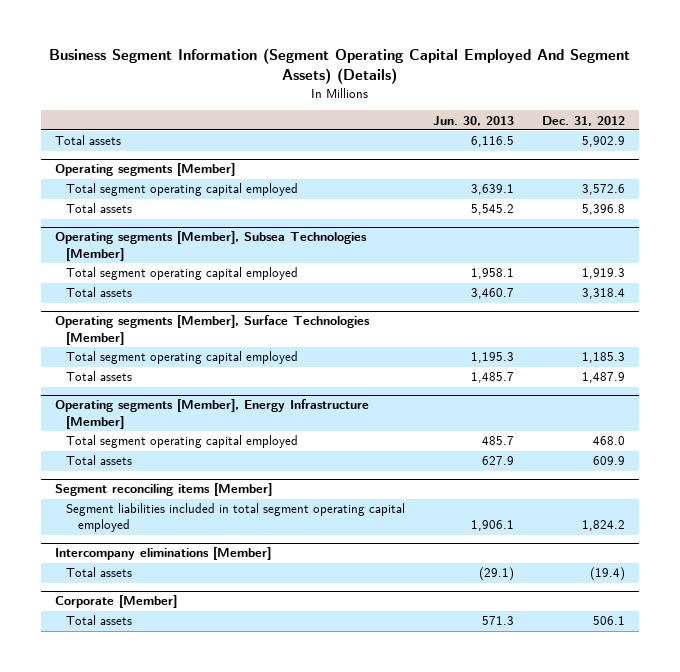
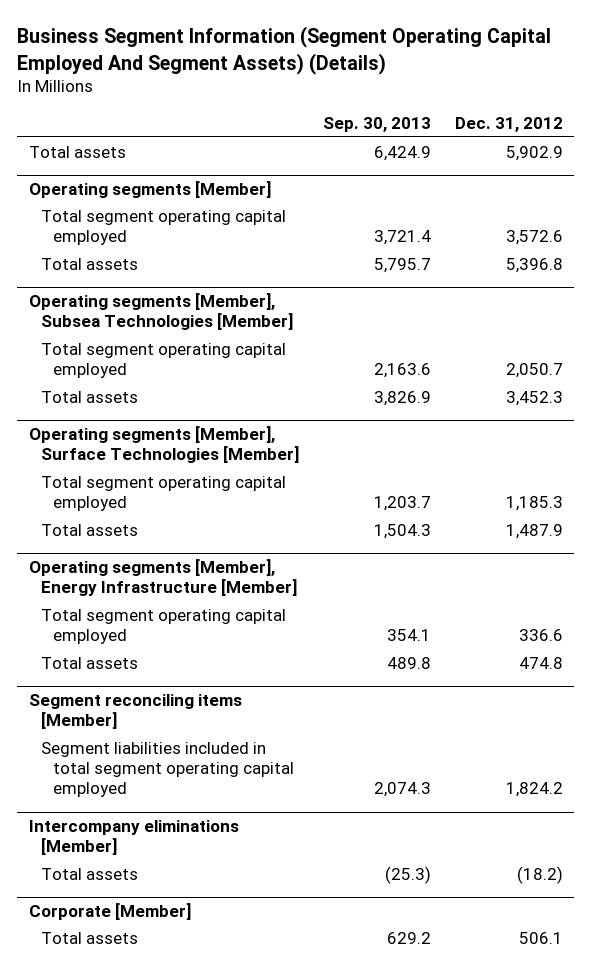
- | Jun. 30, 2013 | Dec. 31, 2012
+ | Sep. 30, 2013 | Dec. 31, 2012
@ Operating segments [Member], Subsea Technologies [Member]
- Total segment operating capital employed | 1,958.1 | 1,919.3
- Total assets | 3,460.7 | 3,318.4
+ Total segment operating capital employed | 2,163.6 | 2,050.7
+ Total assets | 3,826.9 | 3,452.3
@ Operating segments [Member], Energy Infrastructure [Member]
- Total segment operating capital employed | 485.7 | 468.0
- Total assets | 627.9 | 609.9
+ Total segment operating capital employed | 354.1 | 336.6
+ Total assets | 489.8 | 474.8
@ Intercompany eliminations [Member]
- Total assets | (29.1) | (19.4)
+ Total assets | (25.3) | (18.2)

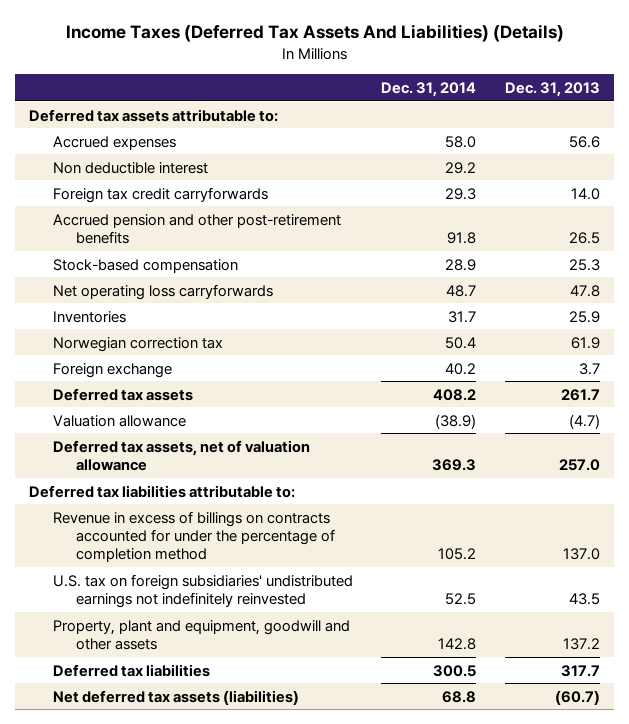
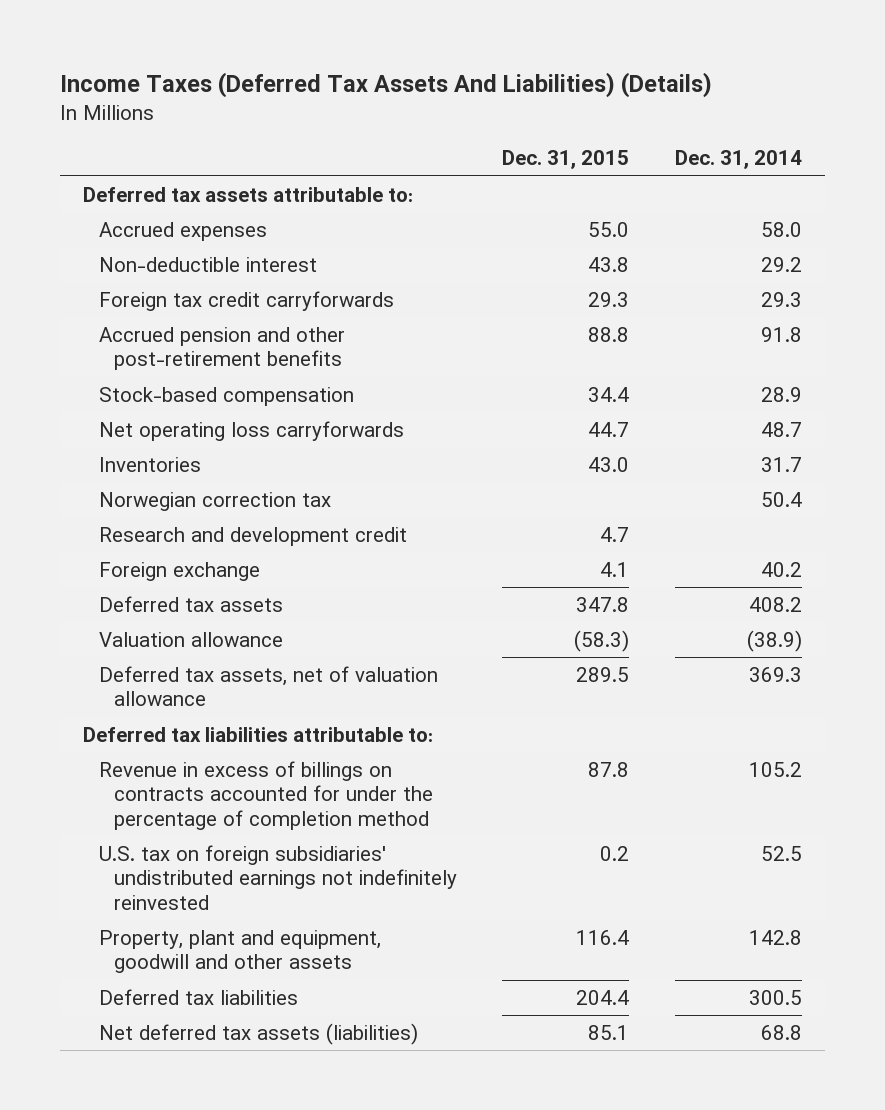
- | Dec. 31, 2014 | Dec. 31, 2013
+ | Dec. 31, 2015 | Dec. 31, 2014
- Non deductible interest | 29.2 |
+ Non-deductible interest | 43.8 | 29.2
+ Research and development credit | 4.7 |

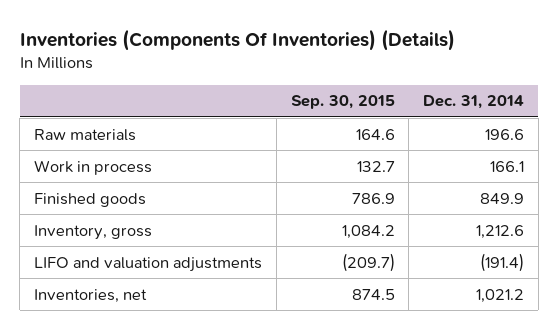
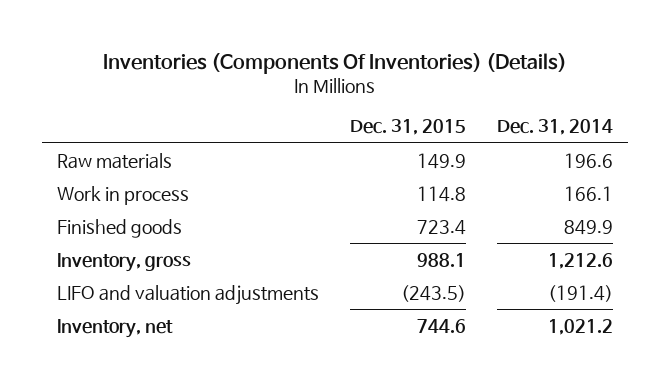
- | Sep. 30, 2015 | Dec. 31, 2014
+ | Dec. 31, 2015 | Dec. 31, 2014
- Inventories, net | 874.5 | 1,021.2
+ Inventory, net | 744.6 | 1,021.2

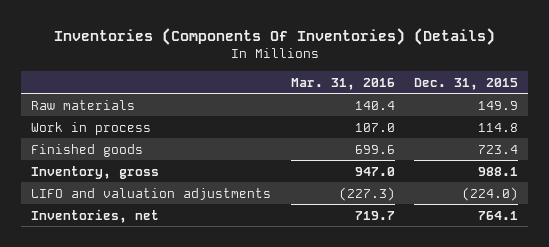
- | Dec. 31, 2015 | Dec. 31, 2014
+ | Mar. 31, 2016 | Dec. 31, 2015
- LIFO and valuation adjustments | (243.5) | (191.4)
- Inventory, net | 744.6 | 1,021.2
+ LIFO and valuation adjustments | (227.3) | (224.0)
+ Inventories, net | 719.7 | 764.1

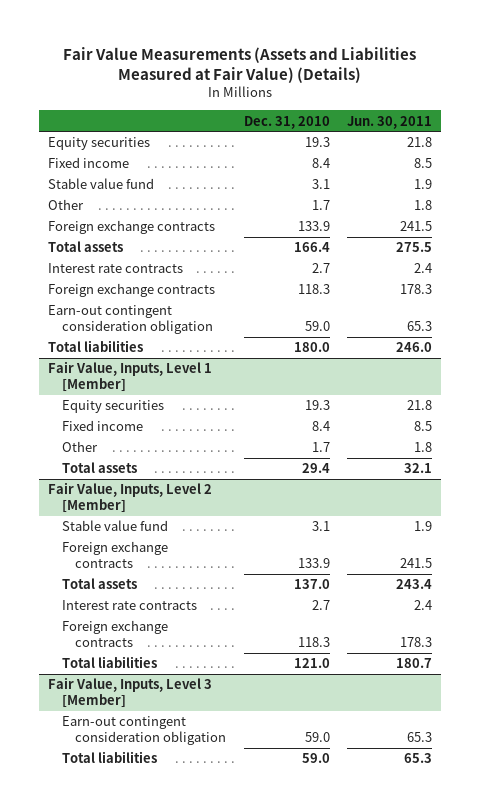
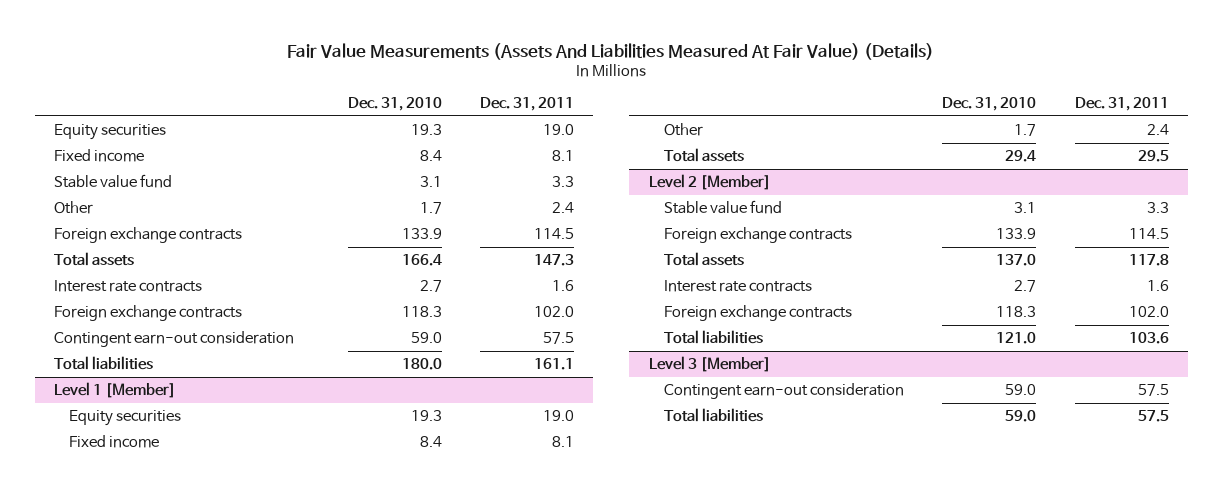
- Fair Value Measurements (Assets and Liabilities Measured at Fair Value) (Details)
+ Fair Value Measurements (Assets And Liabilities Measured At Fair Value) (Details)
- | Dec. 31, 2010 | Jun. 30, 2011
+ | Dec. 31, 2010 | Dec. 31, 2011
- Earn-out contingent consideration obligation | 59.0 | 65.3
+ Contingent earn-out consideration | 59.0 | 57.5
- Fair Value, Inputs, Level 1 [Member]
+ Level 1 [Member]
- Fair Value, Inputs, Level 2 [Member]
+ Level 2 [Member]
- Fair Value, Inputs, Level 3 [Member]
- Earn-out contingent consideration obligation | 59.0 | 65.3
+ Level 3 [Member]
+ Contingent earn-out consideration | 59.0 | 57.5

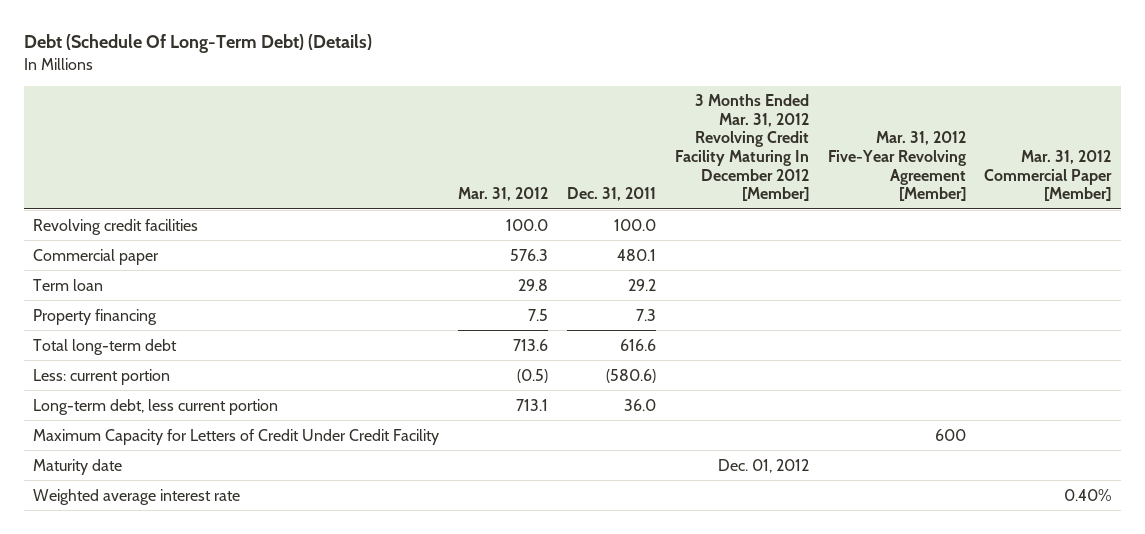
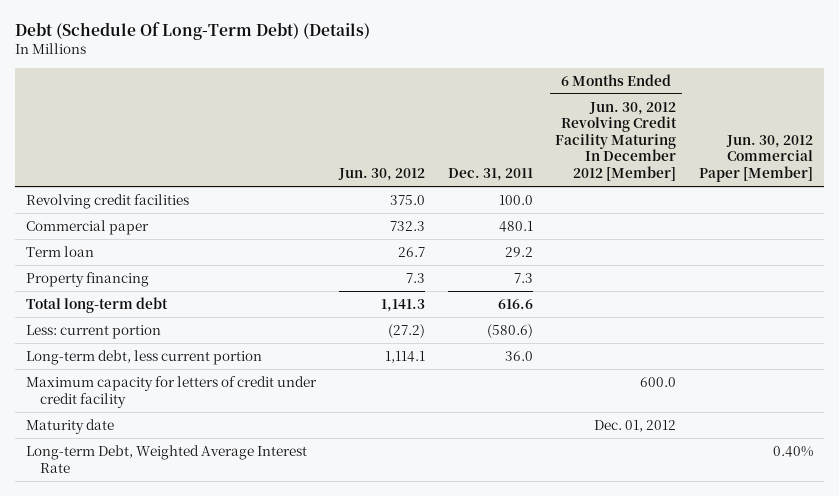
- | Mar. 31, 2012 | Dec. 31, 2011 | 3 Months Ended Mar. 31, 2012 Revolving Credit Facility Maturing In December 2012 [Member] | Mar. 31, 2012 Five-Year Revolving Agreement [Member] | Mar. 31, 2012 Commercial Paper [Member]
+ | Jun. 30, 2012 | Dec. 31, 2011 | 6 Months Ended Jun. 30, 2012 Revolving Credit Facility Maturing In December 2012 [Member] | Jun. 30, 2012 Commercial Paper [Member]
- Maximum Capacity for Letters of Credit Under Credit Facility | | | | 600 |
+ Maximum capacity for letters of credit under credit facility | | | 600.0 |
- Weighted average interest rate | | | | | 0.40%
+ Long-term Debt, Weighted Average Interest Rate | | | | 0.40%

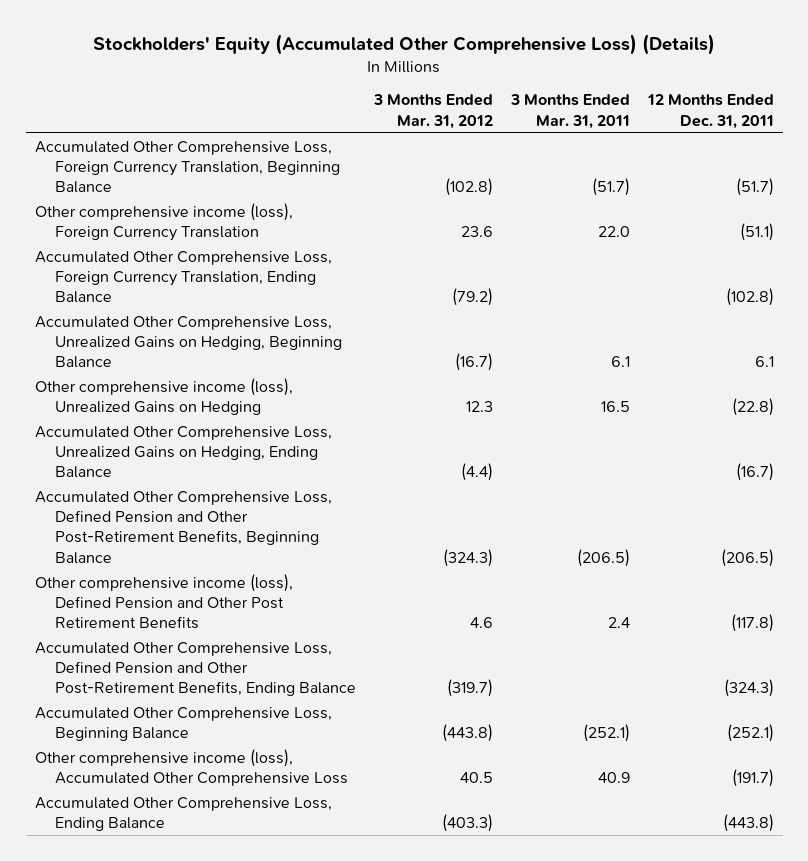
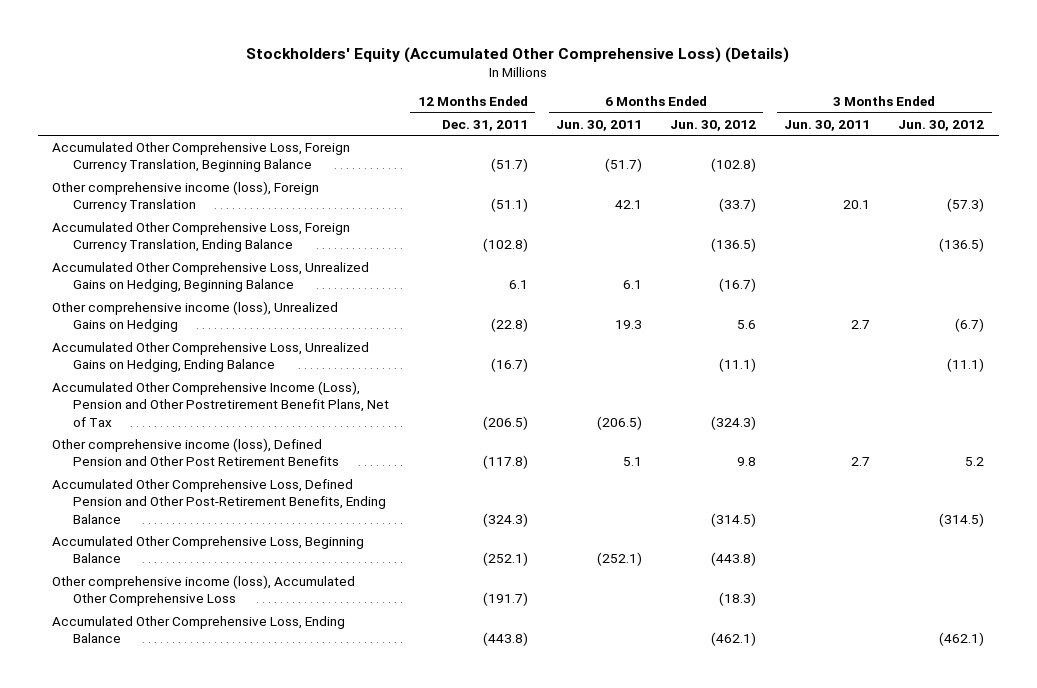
- | 3 Months Ended Mar. 31, 2012 | 3 Months Ended Mar. 31, 2011 | 12 Months Ended Dec. 31, 2011
+ | 12 Months Ended Dec. 31, 2011 | 6 Months Ended Jun. 30, 2011 | 6 Months Ended Jun. 30, 2012 | 3 Months Ended Jun. 30, 2011 | 3 Months Ended Jun. 30, 2012
- Accumulated Other Comprehensive Loss, Defined Pension and Other Post-Retirement Benefits, Beginning Balance | (324.3) | (206.5) | (206.5)
+ Accumulated Other Comprehensive Income (Loss), Pension and Other Postretirement Benefit Plans, Net of Tax | (206.5) | (206.5) | (324.3) | |

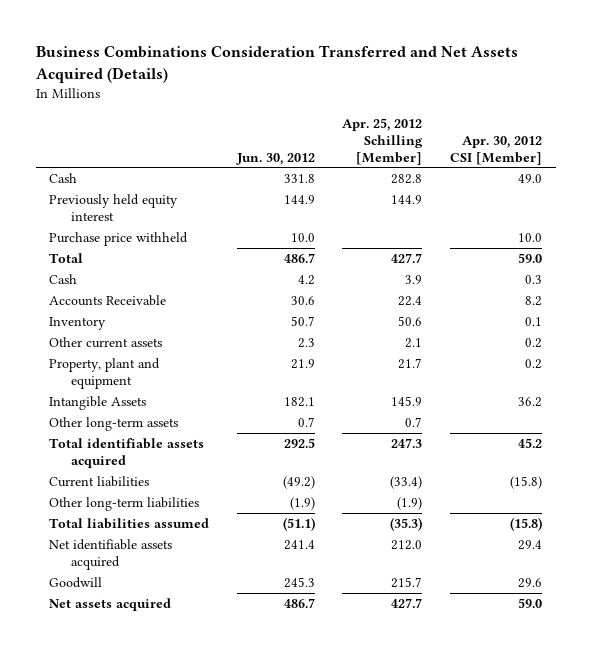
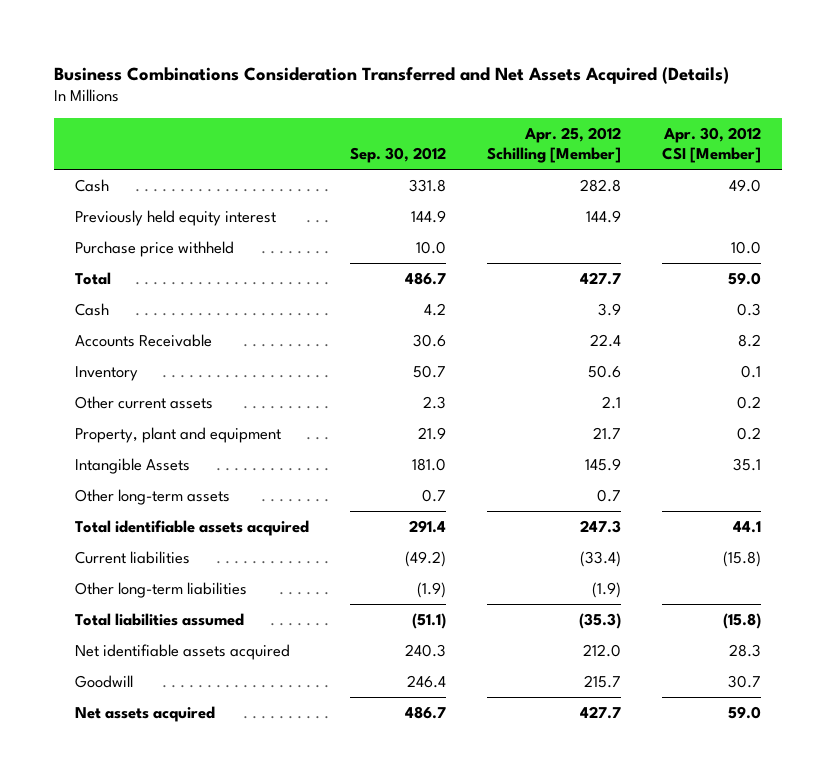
- | Jun. 30, 2012 | Apr. 25, 2012 Schilling [Member] | Apr. 30, 2012 CSI [Member]
+ | Sep. 30, 2012 | Apr. 25, 2012 Schilling [Member] | Apr. 30, 2012 CSI [Member]
- Intangible Assets | 182.1 | 145.9 | 36.2
+ Intangible Assets | 181.0 | 145.9 | 35.1
- Total identifiable assets acquired | 292.5 | 247.3 | 45.2
+ Total identifiable assets acquired | 291.4 | 247.3 | 44.1
- Net identifiable assets acquired | 241.4 | 212.0 | 29.4
- Goodwill | 245.3 | 215.7 | 29.6
+ Net identifiable assets acquired | 240.3 | 212.0 | 28.3
+ Goodwill | 246.4 | 215.7 | 30.7

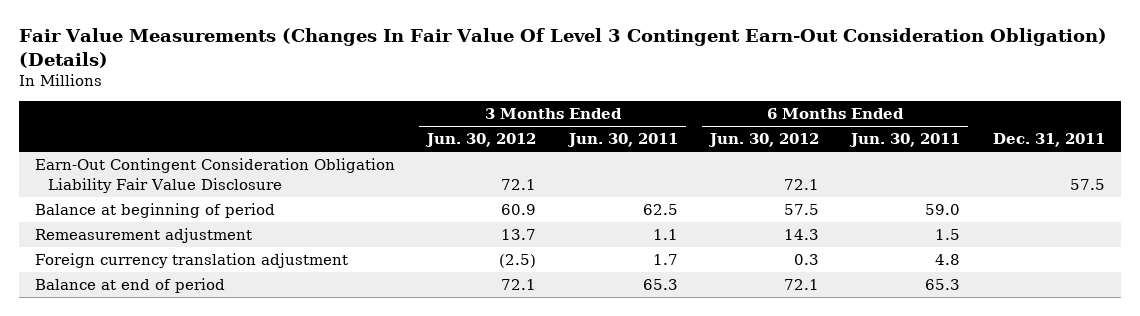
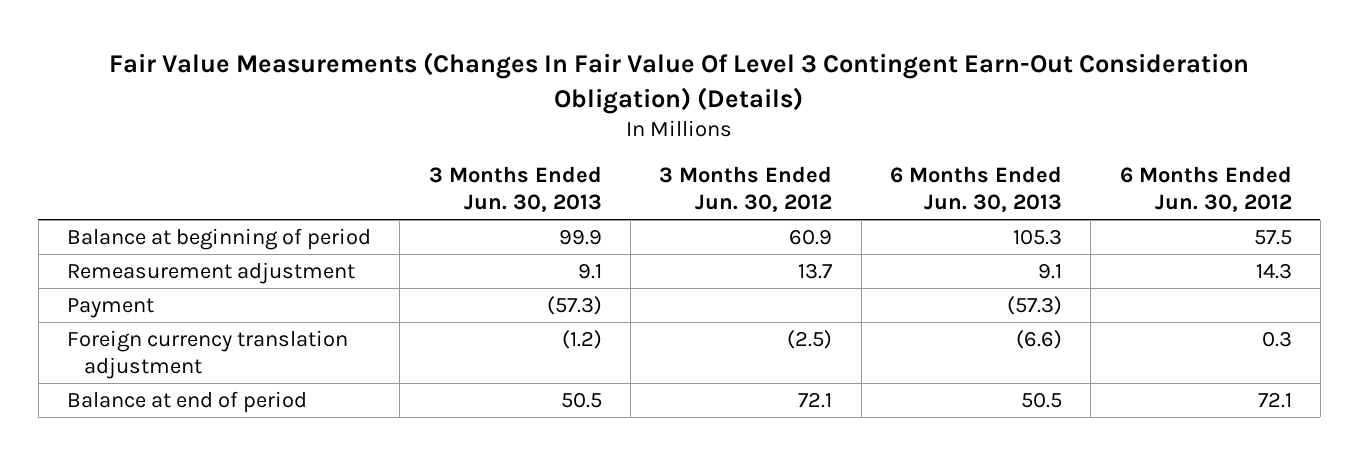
- | 3 Months Ended Jun. 30, 2012 | 3 Months Ended Jun. 30, 2011 | 6 Months Ended Jun. 30, 2012 | 6 Months Ended Jun. 30, 2011 | Dec. 31, 2011
+ | 3 Months Ended Jun. 30, 2013 | 3 Months Ended Jun. 30, 2012 | 6 Months Ended Jun. 30, 2013 | 6 Months Ended Jun. 30, 2012
- Earn-Out Contingent Consideration Obligation Liability Fair Value Disclosure | 72.1 | | 72.1 | | 57.5
+ Payment | (57.3) | | (57.3) |

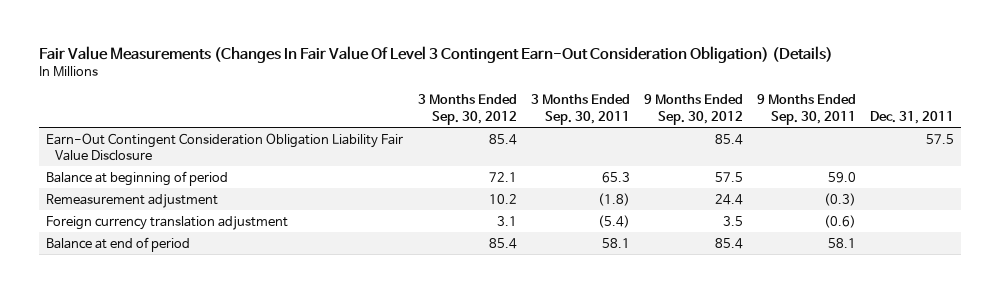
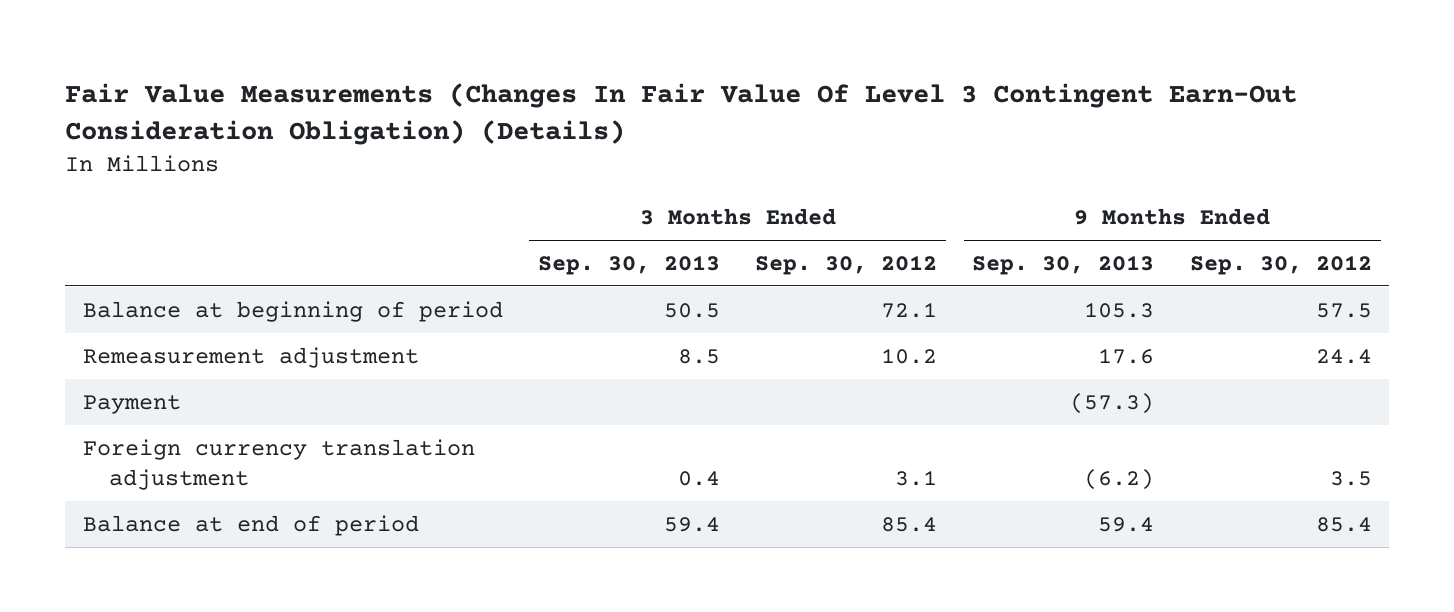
- | 3 Months Ended Sep. 30, 2012 | 3 Months Ended Sep. 30, 2011 | 9 Months Ended Sep. 30, 2012 | 9 Months Ended Sep. 30, 2011 | Dec. 31, 2011
+ | 3 Months Ended Sep. 30, 2013 | 3 Months Ended Sep. 30, 2012 | 9 Months Ended Sep. 30, 2013 | 9 Months Ended Sep. 30, 2012
- Earn-Out Contingent Consideration Obligation Liability Fair Value Disclosure | 85.4 | | 85.4 | | 57.5
+ Payment | | | (57.3) |

